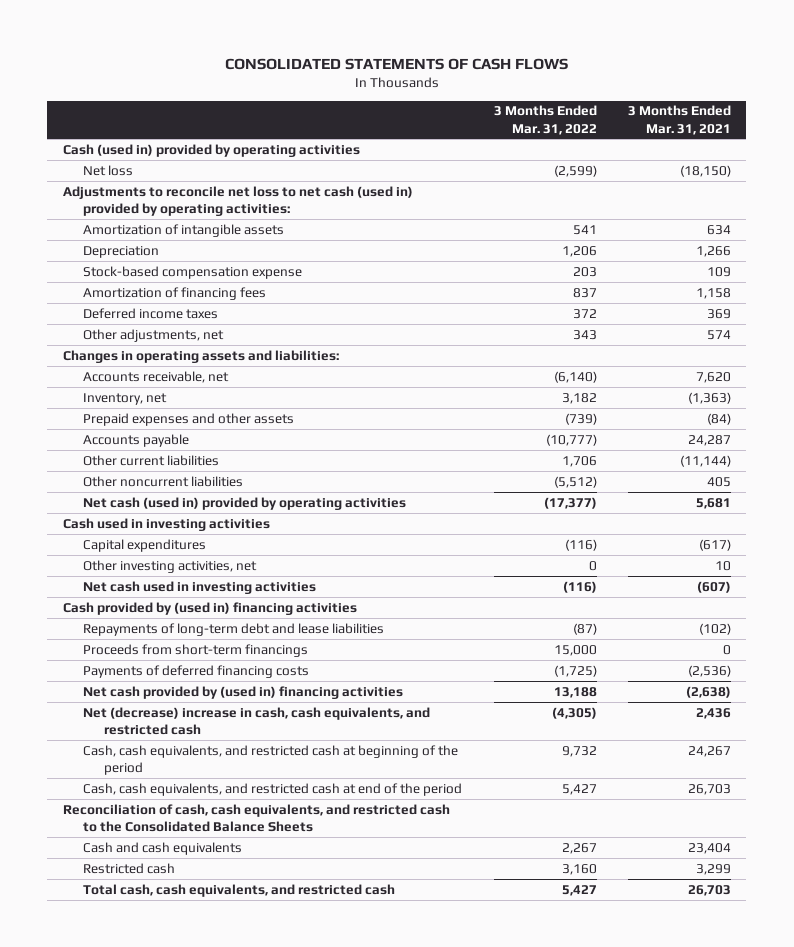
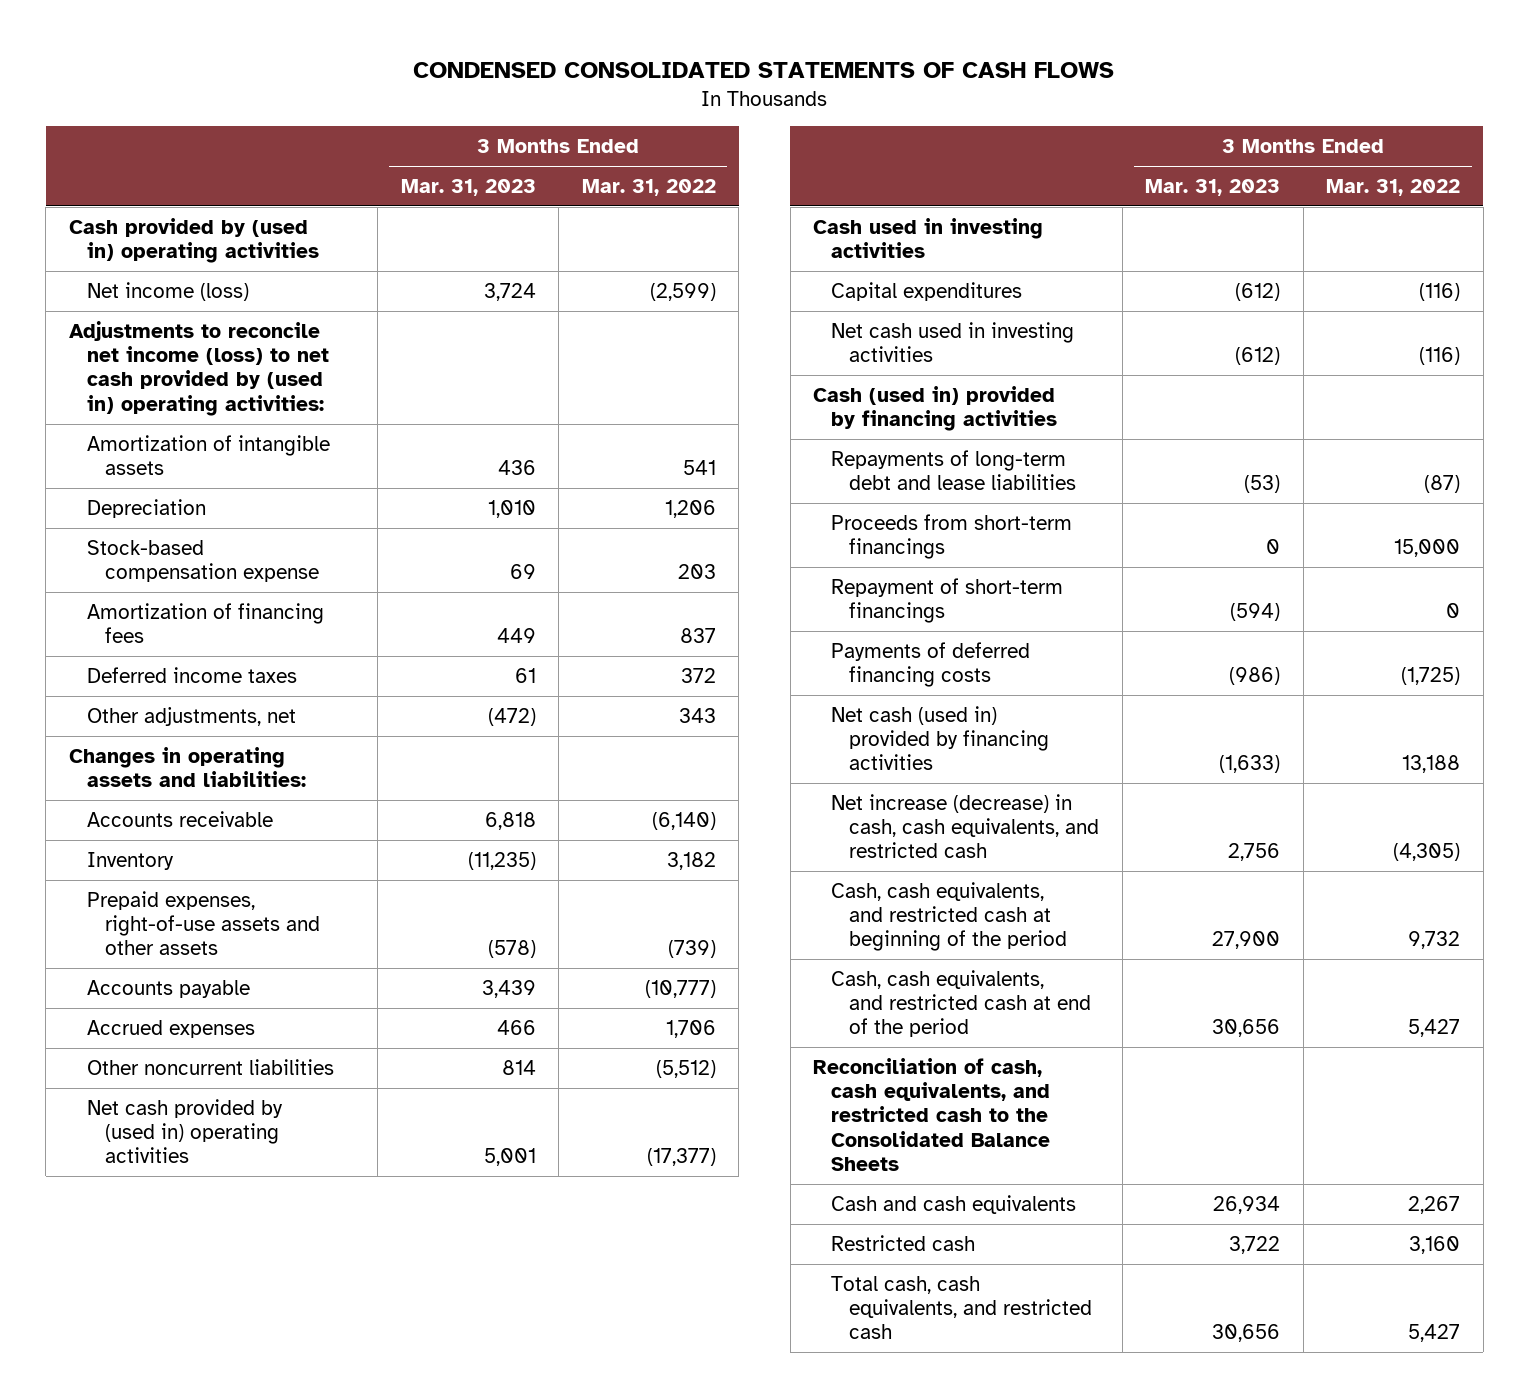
- CONSOLIDATED STATEMENTS OF CASH FLOWS
+ CONDENSED CONSOLIDATED STATEMENTS OF CASH FLOWS
- | 3 Months Ended Mar. 31, 2022 | 3 Months Ended Mar. 31, 2021
+ | 3 Months Ended Mar. 31, 2023 | 3 Months Ended Mar. 31, 2022
- Cash (used in) provided by operating activities
- Net loss | (2,599) | (18,150)
- Adjustments to reconcile net loss to net cash (used in) provided by operating activities:
+ Cash provided by (used in) operating activities
+ Net income (loss) | 3,724 | (2,599)
+ Adjustments to reconcile net income (loss) to net cash provided by (used in) operating activities:
- Accounts receivable, net | (6,140) | 7,620
- Inventory, net | 3,182 | (1,363)
- Prepaid expenses and other assets | (739) | (84)
+ Accounts receivable | 6,818 | (6,140)
+ Inventory | (11,235) | 3,182
+ Prepaid expenses, right-of-use assets and other assets | (578) | (739)
- Other current liabilities | 1,706 | (11,144)
+ Accrued expenses | 466 | 1,706
- Net cash (used in) provided by operating activities | (17,377) | 5,681
+ Net cash provided by (used in) operating activities | 5,001 | (17,377)
- Other investing activities, net | 0 | 10
- Cash provided by (used in) financing activities
+ Cash (used in) provided by financing activities
+ Repayment of short-term financings | (594) | 0
- Net cash provided by (used in) financing activities | 13,188 | (2,638)
- Net (decrease) increase in cash, cash equivalents, and restricted cash | (4,305) | 2,436
+ Net cash (used in) provided by financing activities | (1,633) | 13,188
+ Net increase (decrease) in cash, cash equivalents, and restricted cash | 2,756 | (4,305)

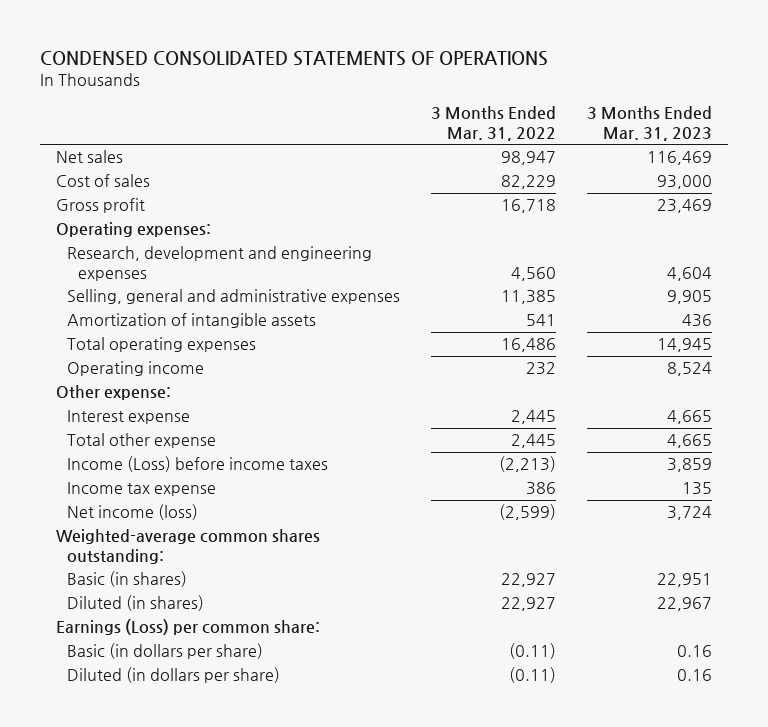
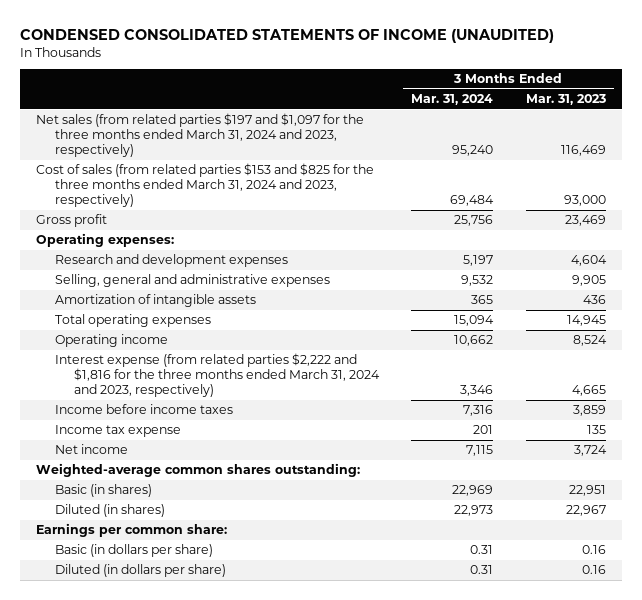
- CONDENSED CONSOLIDATED STATEMENTS OF OPERATIONS
+ CONDENSED CONSOLIDATED STATEMENTS OF INCOME (UNAUDITED)
- | 3 Months Ended Mar. 31, 2022 | 3 Months Ended Mar. 31, 2023
+ | 3 Months Ended Mar. 31, 2024 | 3 Months Ended Mar. 31, 2023
- Net sales | 98,947 | 116,469
- Cost of sales | 82,229 | 93,000
+ Net sales (from related parties $197 and $1,097 for the three months ended March 31, 2024 and 2023, respectively) | 95,240 | 116,469
+ Cost of sales (from related parties $153 and $825 for the three months ended March 31, 2024 and 2023, respectively) | 69,484 | 93,000
- Research, development and engineering expenses | 4,560 | 4,604
+ Research and development expenses | 5,197 | 4,604
- Other expense:
- Interest expense | 2,445 | 4,665
- Total other expense | 2,445 | 4,665
- Income (Loss) before income taxes | (2,213) | 3,859
+ Interest expense (from related parties $2,222 and $1,816 for the three months ended March 31, 2024 and 2023, respectively) | 3,346 | 4,665
+ Income before income taxes | 7,316 | 3,859
- Net income (loss) | (2,599) | 3,724
+ Net income | 7,115 | 3,724
- Earnings (Loss) per common share:
+ Earnings per common share:

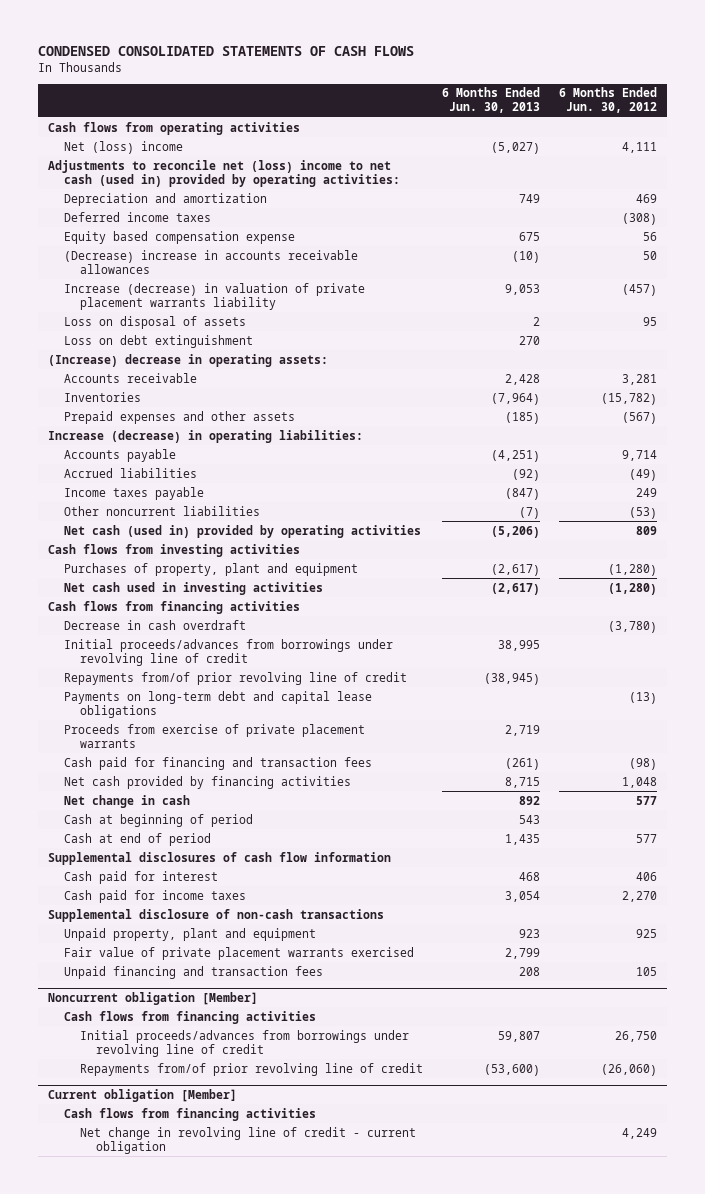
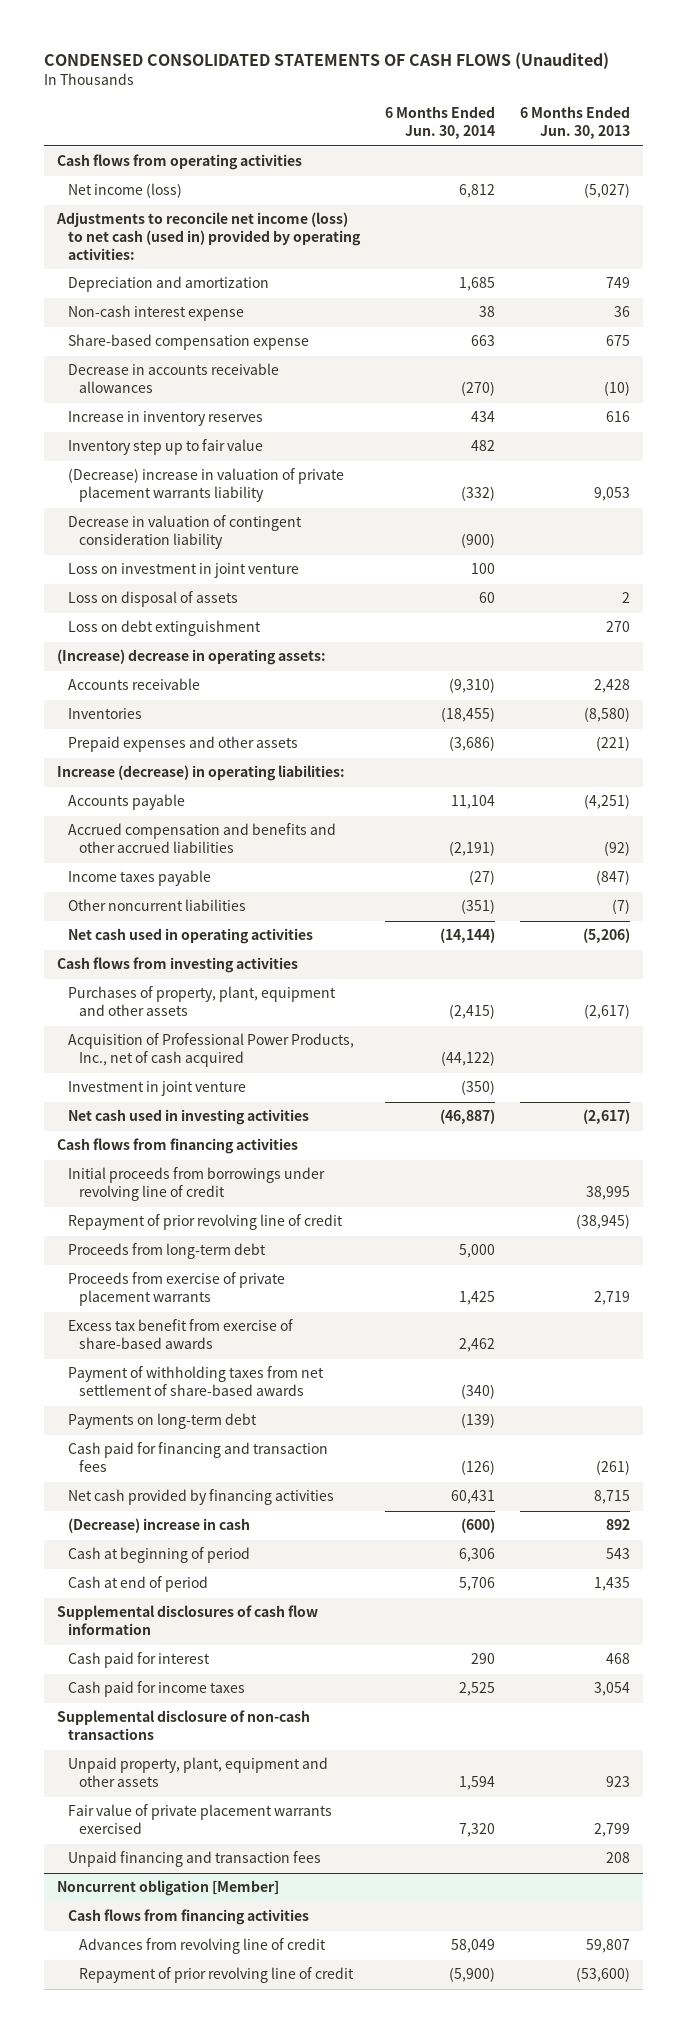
- CONDENSED CONSOLIDATED STATEMENTS OF CASH FLOWS
+ CONDENSED CONSOLIDATED STATEMENTS OF CASH FLOWS (Unaudited)
- | 6 Months Ended Jun. 30, 2013 | 6 Months Ended Jun. 30, 2012
+ | 6 Months Ended Jun. 30, 2014 | 6 Months Ended Jun. 30, 2013
- Net (loss) income | (5,027) | 4,111
- Adjustments to reconcile net (loss) income to net cash (used in) provided by operating activities:
+ Net income (loss) | 6,812 | (5,027)
+ Adjustments to reconcile net income (loss) to net cash (used in) provided by operating activities:
- Deferred income taxes | | (308)
- Equity based compensation expense | 675 | 56
- (Decrease) increase in accounts receivable allowances | (10) | 50
- Increase (decrease) in valuation of private placement warrants liability | 9,053 | (457)
+ Non-cash interest expense | 38 | 36
+ Share-based compensation expense | 663 | 675
+ Decrease in accounts receivable allowances | (270) | (10)
+ Increase in inventory reserves | 434 | 616
+ Inventory step up to fair value | 482 |
+ (Decrease) increase in valuation of private placement warrants liability | (332) | 9,053
+ Decrease in valuation of contingent consideration liability | (900) |
+ Loss on investment in joint venture | 100 |
- Inventories | (7,964) | (15,782)
- Prepaid expenses and other assets | (185) | (567)
+ Inventories | (18,455) | (8,580)
+ Prepaid expenses and other assets | (3,686) | (221)
- Accrued liabilities | (92) | (49)
+ Accrued compensation and benefits and other accrued liabilities | (2,191) | (92)
- Net cash (used in) provided by operating activities | (5,206) | 809
+ Net cash used in operating activities | (14,144) | (5,206)
- Purchases of property, plant and equipment | (2,617) | (1,280)
+ Purchases of property, plant, equipment and other assets | (2,415) | (2,617)
+ Acquisition of Professional Power Products, Inc., net of cash acquired | (44,122) |
+ Investment in joint venture | (350) |
- Decrease in cash overdraft | | (3,780)
- Initial proceeds/advances from borrowings under revolving line of credit | 38,995 |
- Repayments from/of prior revolving line of credit | (38,945) |
- Payments on long-term debt and capital lease obligations | | (13)
+ Initial proceeds from borrowings under revolving line of credit | | 38,995
+ Repayment of prior revolving line of credit | | (38,945)
+ Proceeds from long-term debt | 5,000 |
+ Excess tax benefit from exercise of share-based awards | 2,462 |
+ Payment of withholding taxes from net settlement of share-based awards | (340) |
+ Payments on long-term debt | (139) |
- Net change in cash | 892 | 577
+ (Decrease) increase in cash | (600) | 892
- Unpaid property, plant and equipment | 923 | 925
+ Unpaid property, plant, equipment and other assets | 1,594 | 923
@ Noncurrent obligation [Member]
- Initial proceeds/advances from borrowings under revolving line of credit | 59,807 | 26,750
- Repayments from/of prior revolving line of credit | (53,600) | (26,060)
- Current obligation [Member]
- Cash flows from financing activities
- Net change in revolving line of credit - current obligation | | 4,249
@ Noncurrent obligation [Member]
+ Advances from revolving line of credit | 58,049 | 59,807
+ Repayment of prior revolving line of credit | (5,900) | (53,600)

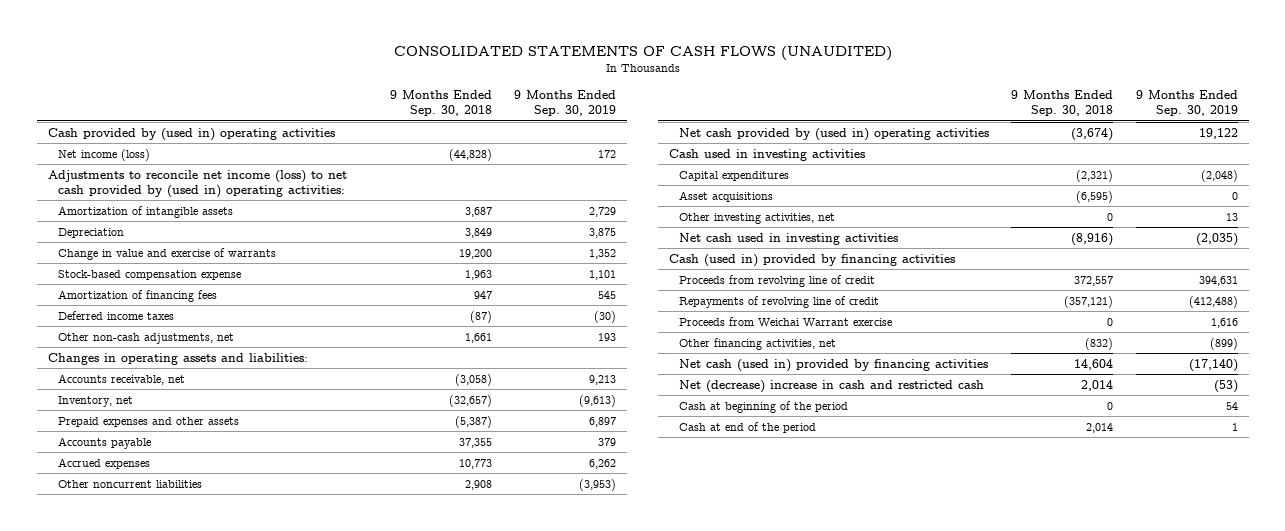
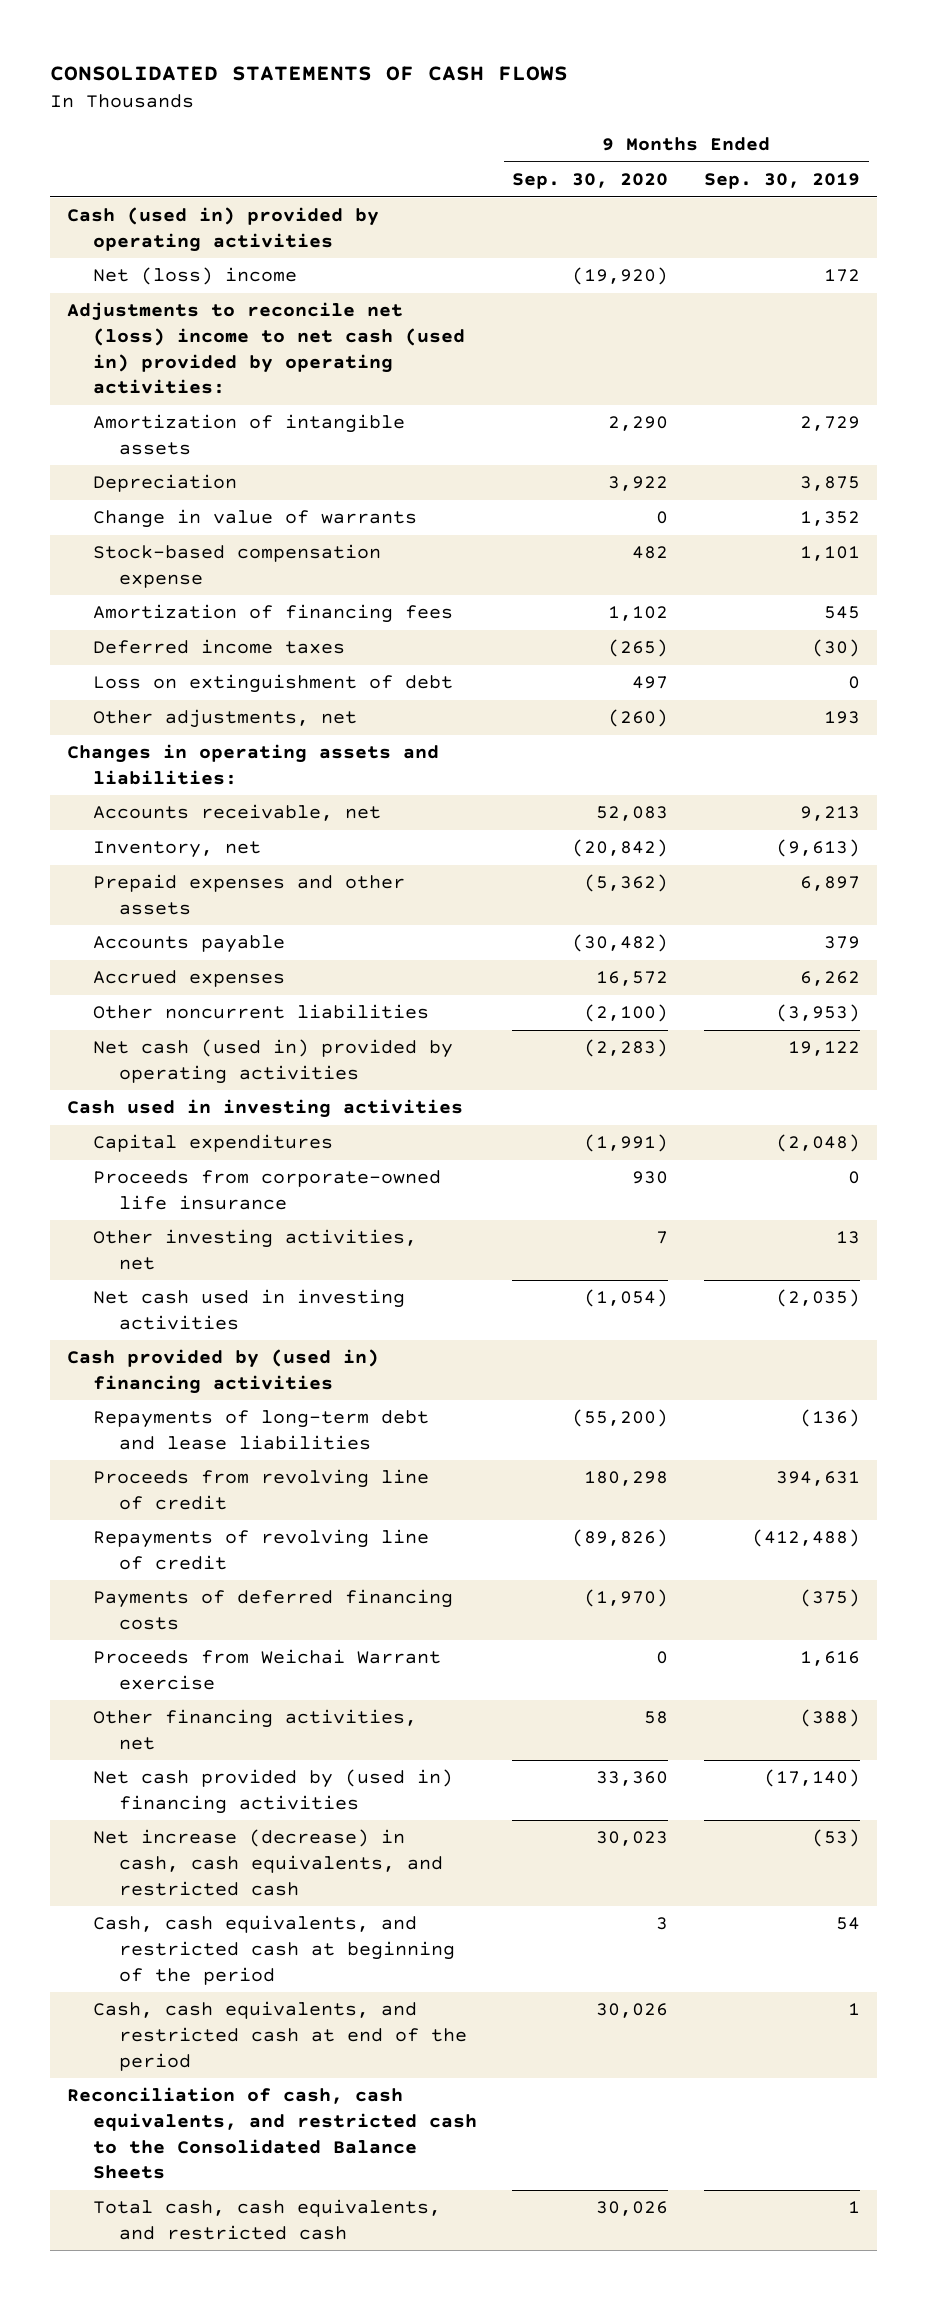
- CONSOLIDATED STATEMENTS OF CASH FLOWS (UNAUDITED)
+ CONSOLIDATED STATEMENTS OF CASH FLOWS
- | 9 Months Ended Sep. 30, 2018 | 9 Months Ended Sep. 30, 2019
+ | 9 Months Ended Sep. 30, 2020 | 9 Months Ended Sep. 30, 2019
- Cash provided by (used in) operating activities
- Net income (loss) | (44,828) | 172
- Adjustments to reconcile net income (loss) to net cash provided by (used in) operating activities:
+ Cash (used in) provided by operating activities
+ Net (loss) income | (19,920) | 172
+ Adjustments to reconcile net (loss) income to net cash (used in) provided by operating activities:
- Change in value and exercise of warrants | 19,200 | 1,352
+ Change in value of warrants | 0 | 1,352
- Other non-cash adjustments, net | 1,661 | 193
+ Loss on extinguishment of debt | 497 | 0
+ Other adjustments, net | (260) | 193
- Net cash provided by (used in) operating activities | (3,674) | 19,122
+ Net cash (used in) provided by operating activities | (2,283) | 19,122
- Asset acquisitions | (6,595) | 0
+ Proceeds from corporate-owned life insurance | 930 | 0
- Cash (used in) provided by financing activities
+ Cash provided by (used in) financing activities
+ Repayments of long-term debt and lease liabilities | (55,200) | (136)
+ Payments of deferred financing costs | (1,970) | (375)
- Other financing activities, net | (832) | (899)
- Net cash (used in) provided by financing activities | 14,604 | (17,140)
- Net (decrease) increase in cash and restricted cash | 2,014 | (53)
- Cash at beginning of the period | 0 | 54
- Cash at end of the period | 2,014 | 1
+ Other financing activities, net | 58 | (388)
+ Net cash provided by (used in) financing activities | 33,360 | (17,140)
+ Net increase (decrease) in cash, cash equivalents, and restricted cash | 30,023 | (53)
+ Cash, cash equivalents, and restricted cash at beginning of the period | 3 | 54
+ Cash, cash equivalents, and restricted cash at end of the period | 30,026 | 1
+ Reconciliation of cash, cash equivalents, and restricted cash to the Consolidated Balance Sheets
+ Total cash, cash equivalents, and restricted cash | 30,026 | 1

